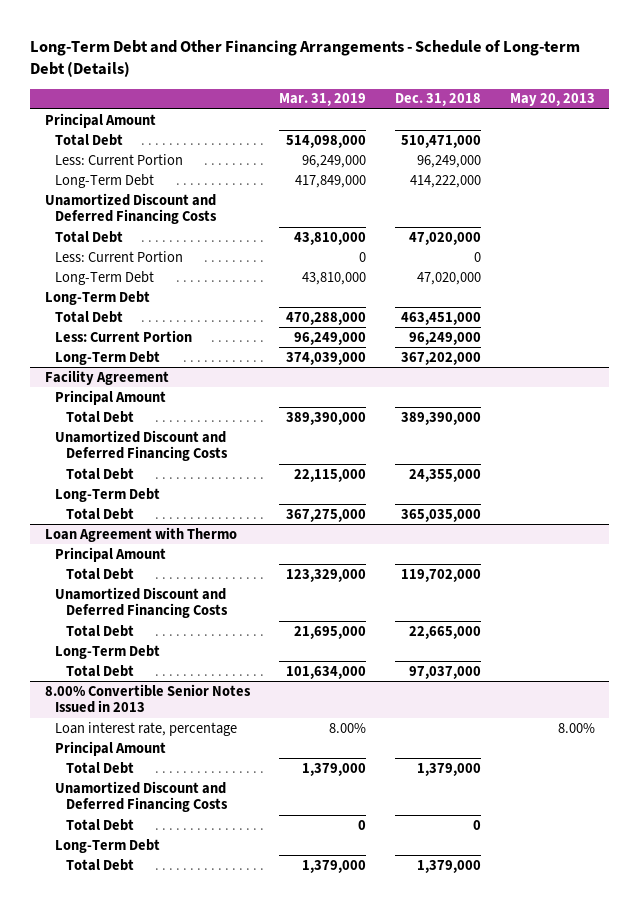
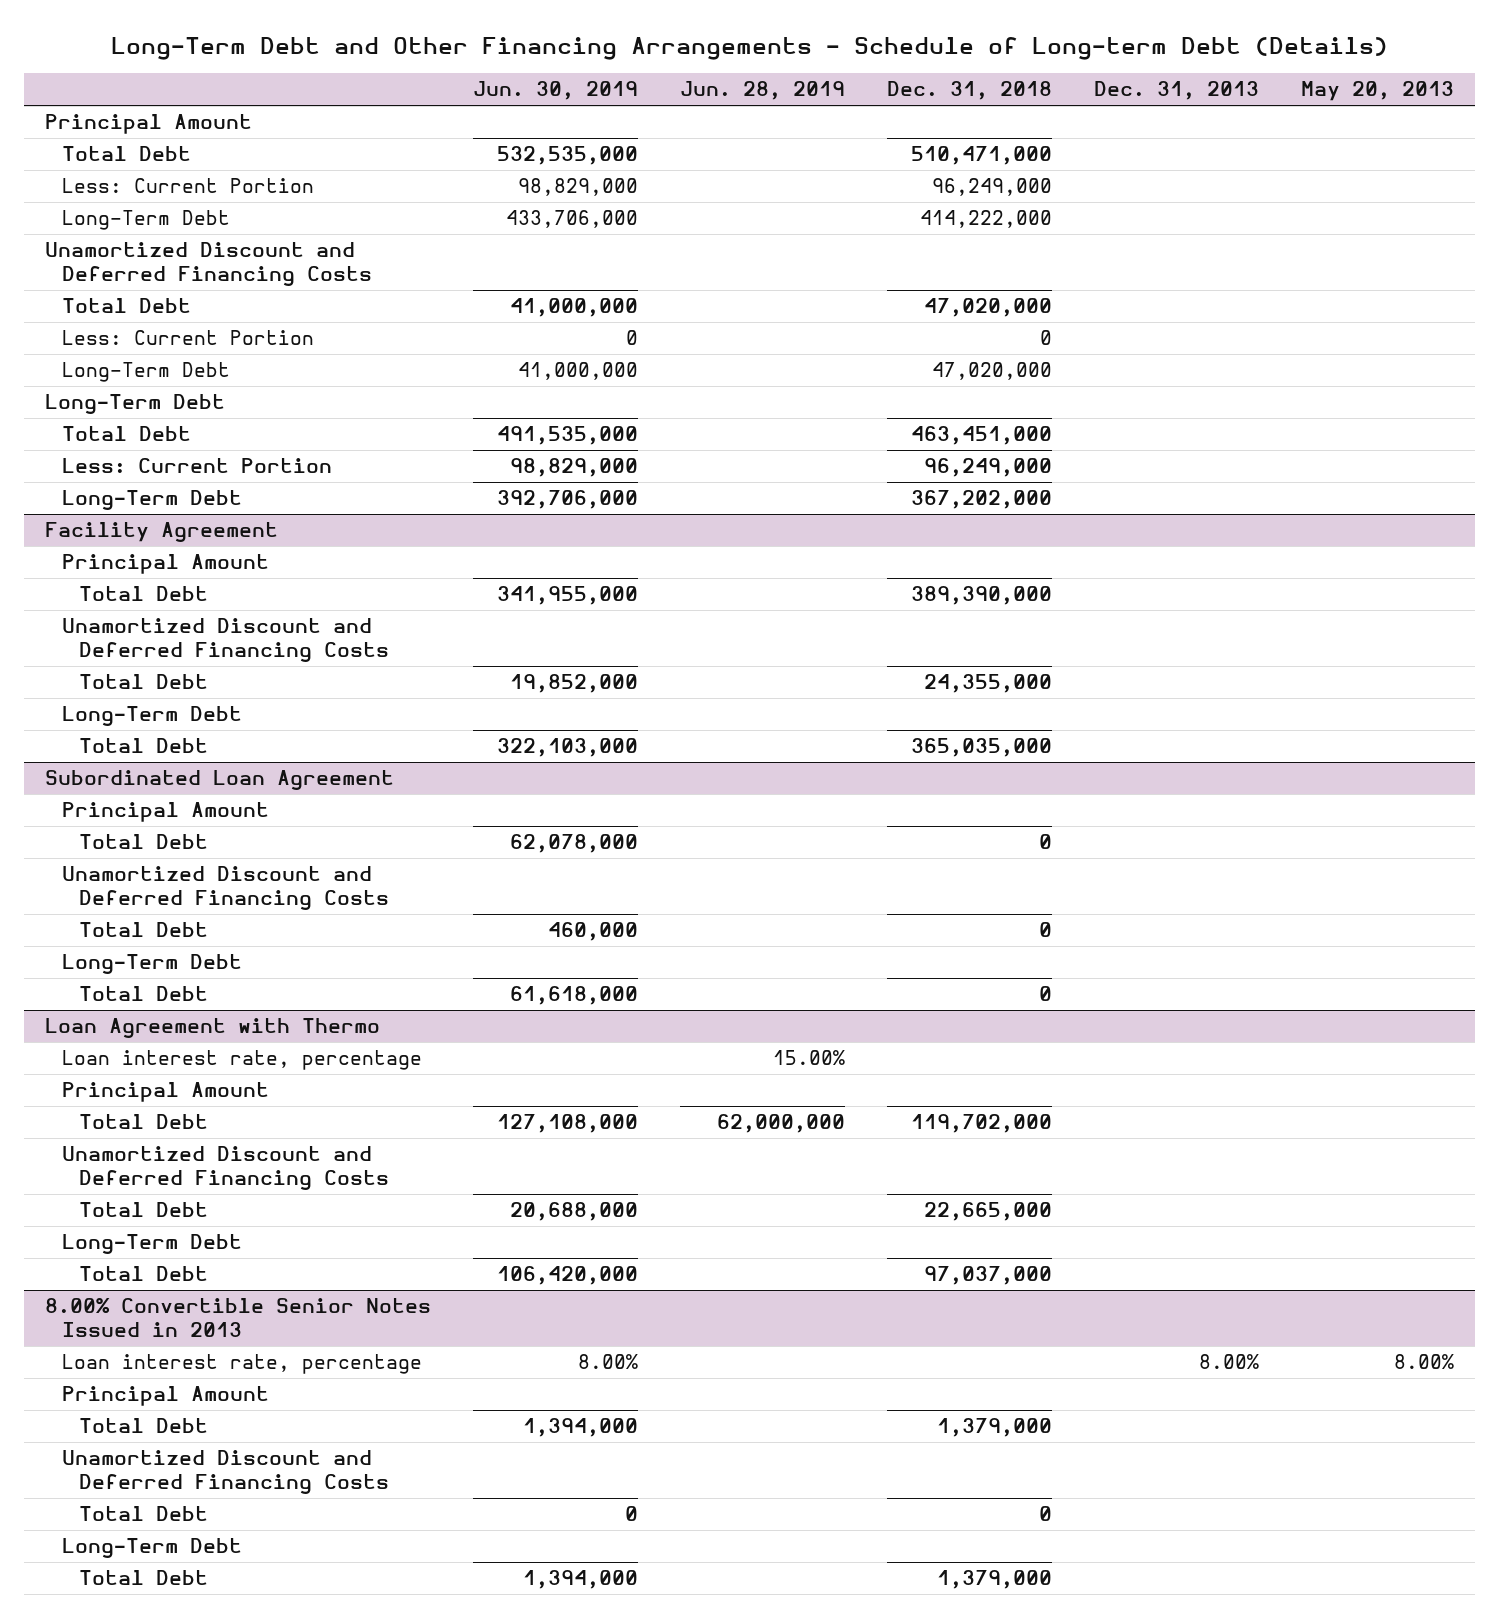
- | Mar. 31, 2019 | Dec. 31, 2018 | May 20, 2013
+ | Jun. 30, 2019 | Jun. 28, 2019 | Dec. 31, 2018 | Dec. 31, 2013 | May 20, 2013
+ Subordinated Loan Agreement
+ Principal Amount
+ Total Debt | 62,078,000 | | 0 | |
+ Unamortized Discount and Deferred Financing Costs
+ Total Debt | 460,000 | | 0 | |
+ Long-Term Debt
+ Total Debt | 61,618,000 | | 0 | |
@ Loan Agreement with Thermo
+ Loan interest rate, percentage | | 15.00% | | |

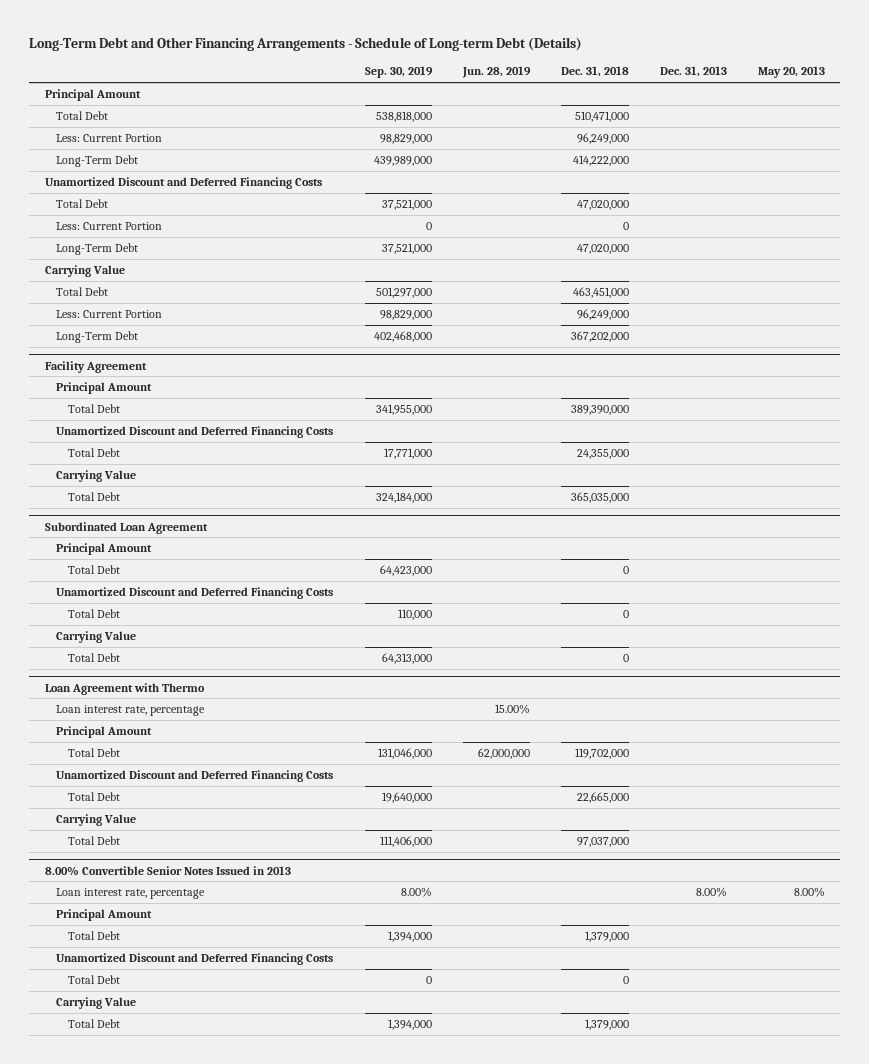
- | Jun. 30, 2019 | Jun. 28, 2019 | Dec. 31, 2018 | Dec. 31, 2013 | May 20, 2013
+ | Sep. 30, 2019 | Jun. 28, 2019 | Dec. 31, 2018 | Dec. 31, 2013 | May 20, 2013
- Long-Term Debt
+ Carrying Value
@ Facility Agreement
- Long-Term Debt
+ Carrying Value
@ Subordinated Loan Agreement
- Long-Term Debt
+ Carrying Value
@ Loan Agreement with Thermo
- Long-Term Debt
+ Carrying Value
@ 8.00% Convertible Senior Notes Issued in 2013
- Long-Term Debt
+ Carrying Value

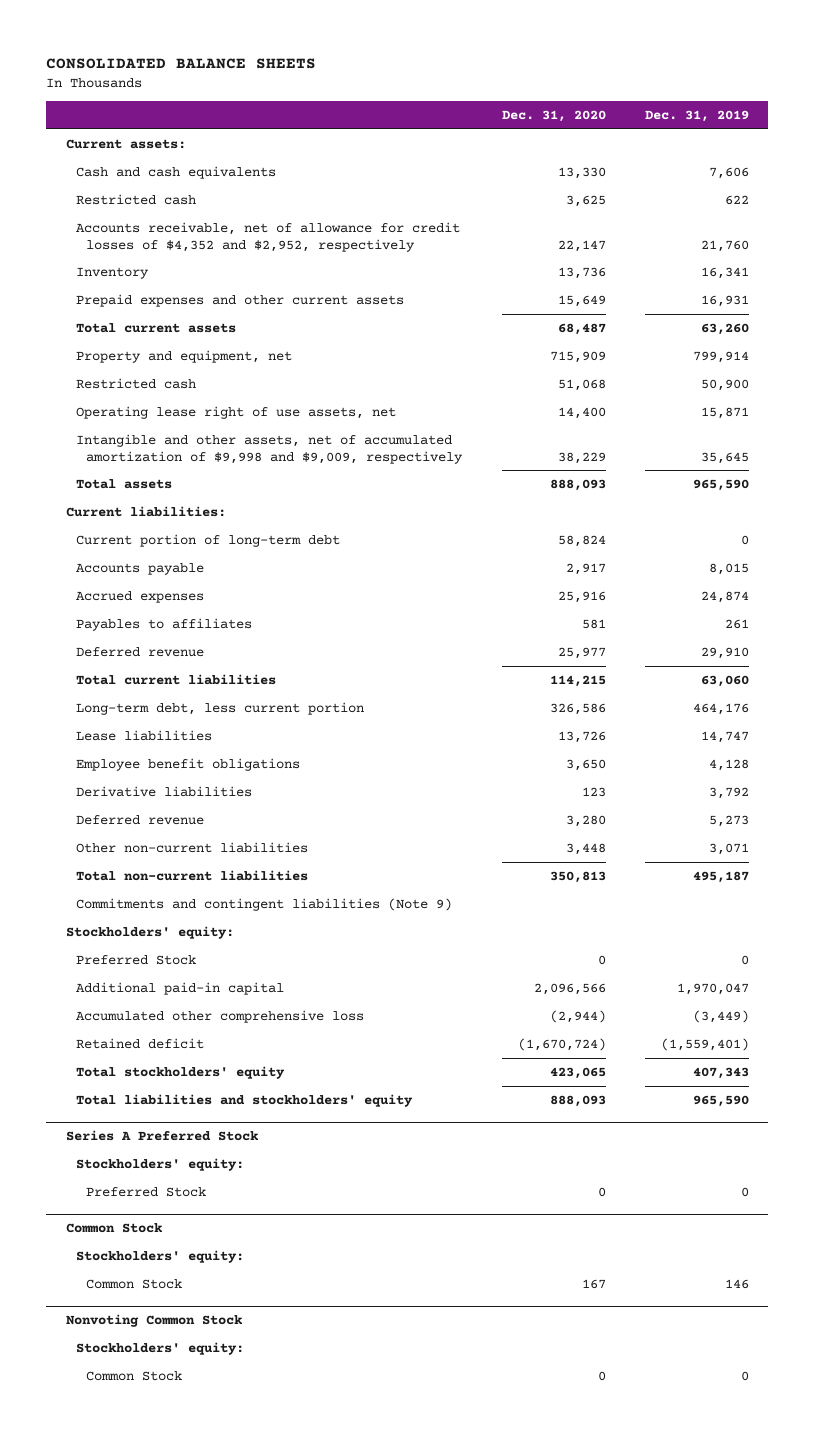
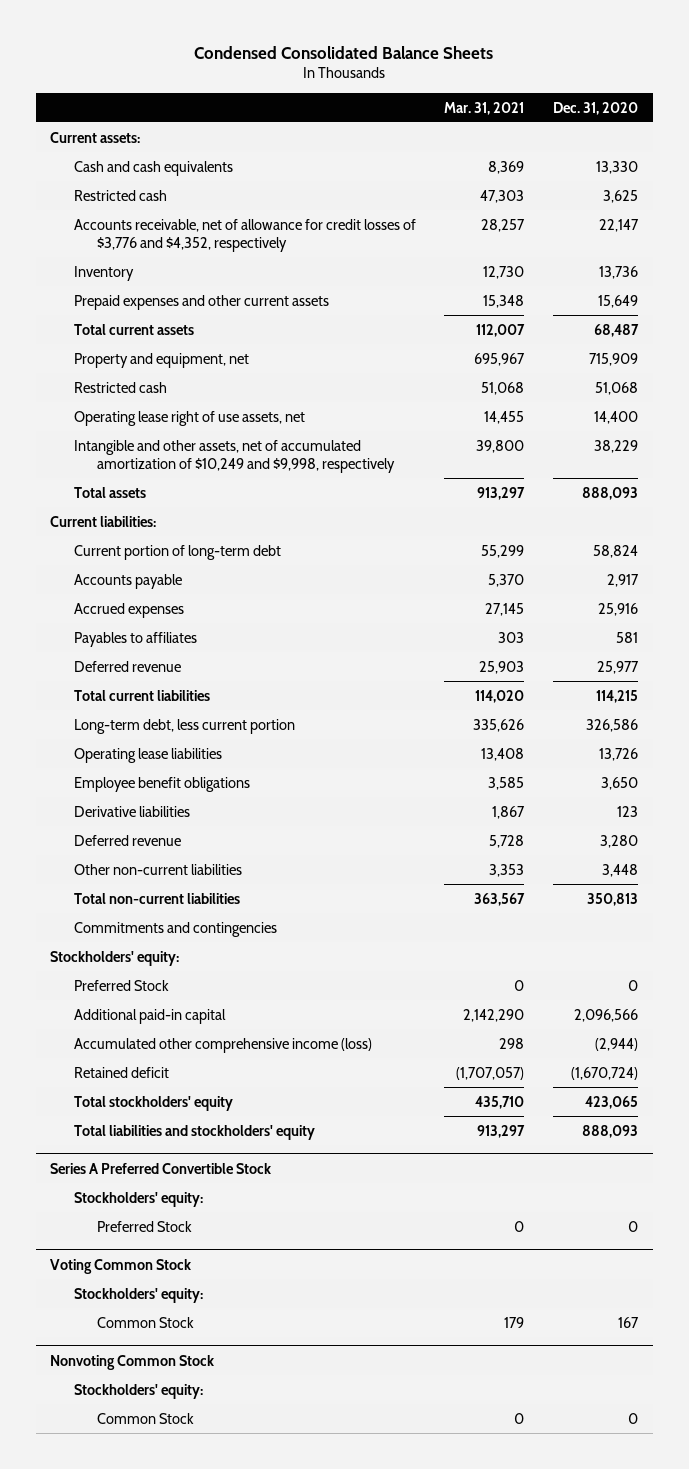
- CONSOLIDATED BALANCE SHEETS
+ Condensed Consolidated Balance Sheets
- | Dec. 31, 2020 | Dec. 31, 2019
+ | Mar. 31, 2021 | Dec. 31, 2020
- Accounts receivable, net of allowance for credit losses of $4,352 and $2,952, respectively | 22,147 | 21,760
+ Accounts receivable, net of allowance for credit losses of $3,776 and $4,352, respectively | 28,257 | 22,147
- Intangible and other assets, net of accumulated amortization of $9,998 and $9,009, respectively | 38,229 | 35,645
+ Intangible and other assets, net of accumulated amortization of $10,249 and $9,998, respectively | 39,800 | 38,229
- Lease liabilities | 13,726 | 14,747
+ Operating lease liabilities | 13,408 | 13,726
- Commitments and contingent liabilities (Note 9)
+ Commitments and contingencies
- Accumulated other comprehensive loss | (2,944) | (3,449)
+ Accumulated other comprehensive income (loss) | 298 | (2,944)
- Series A Preferred Stock
+ Series A Preferred Convertible Stock
- Common Stock
+ Voting Common Stock

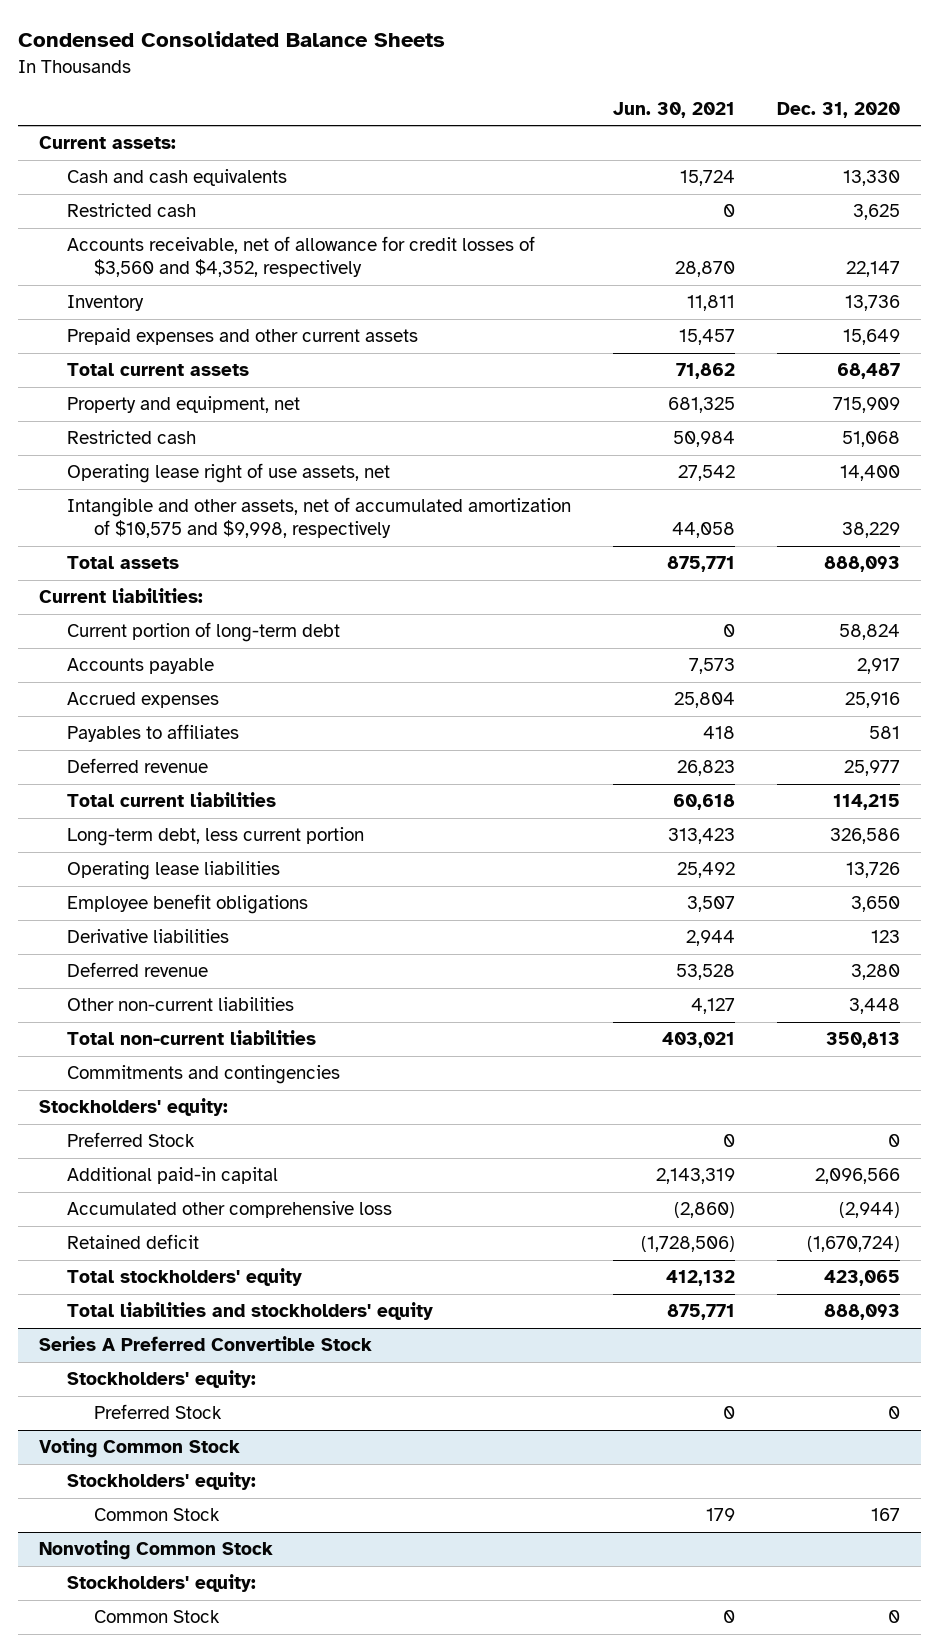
- | Mar. 31, 2021 | Dec. 31, 2020
+ | Jun. 30, 2021 | Dec. 31, 2020
- Accounts receivable, net of allowance for credit losses of $3,776 and $4,352, respectively | 28,257 | 22,147
+ Accounts receivable, net of allowance for credit losses of $3,560 and $4,352, respectively | 28,870 | 22,147
- Intangible and other assets, net of accumulated amortization of $10,249 and $9,998, respectively | 39,800 | 38,229
+ Intangible and other assets, net of accumulated amortization of $10,575 and $9,998, respectively | 44,058 | 38,229
- Accumulated other comprehensive income (loss) | 298 | (2,944)
+ Accumulated other comprehensive loss | (2,860) | (2,944)

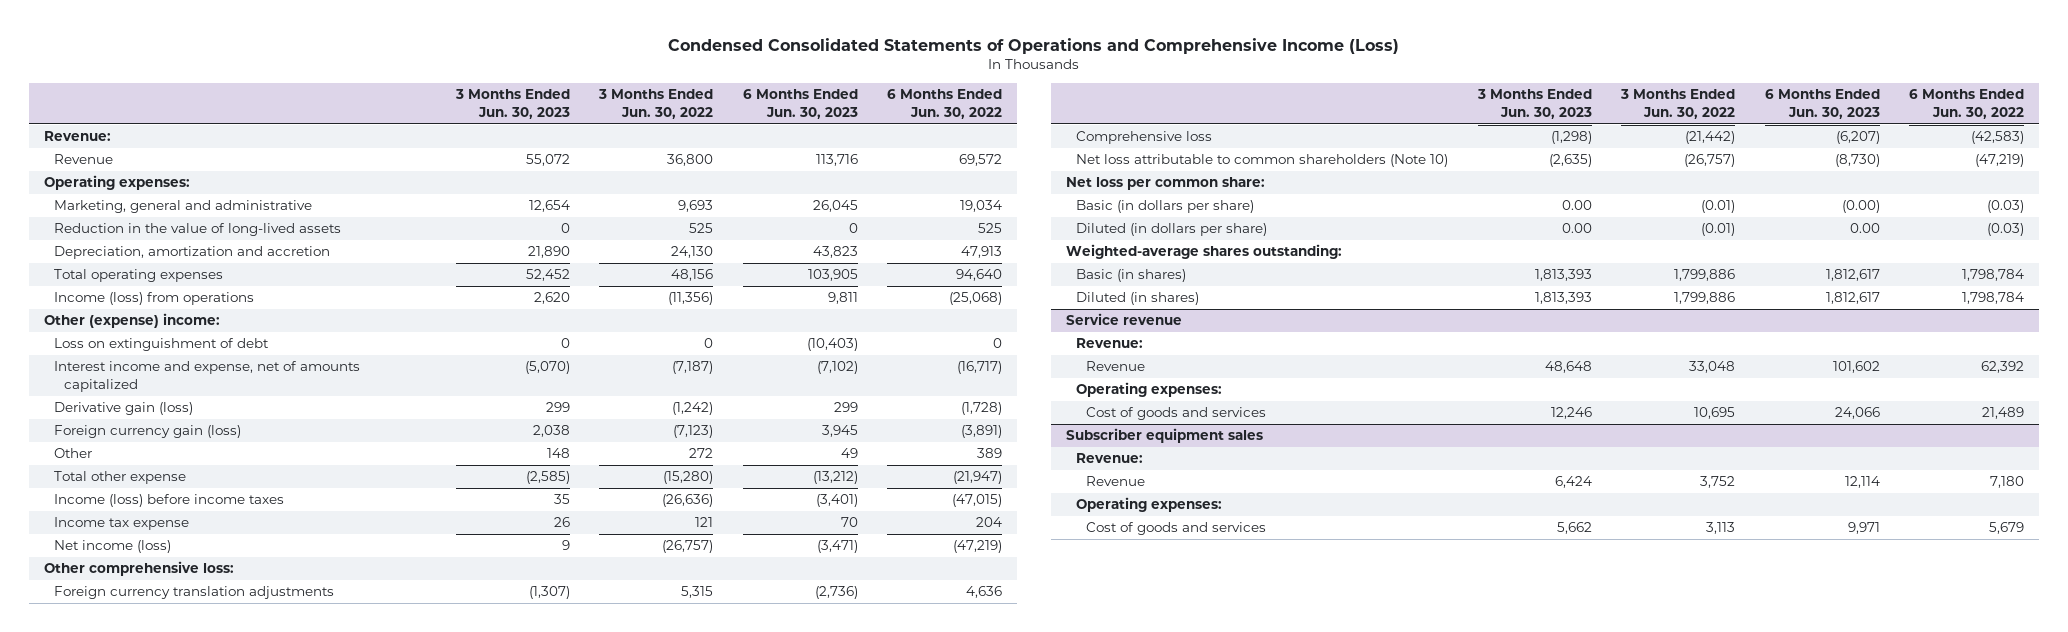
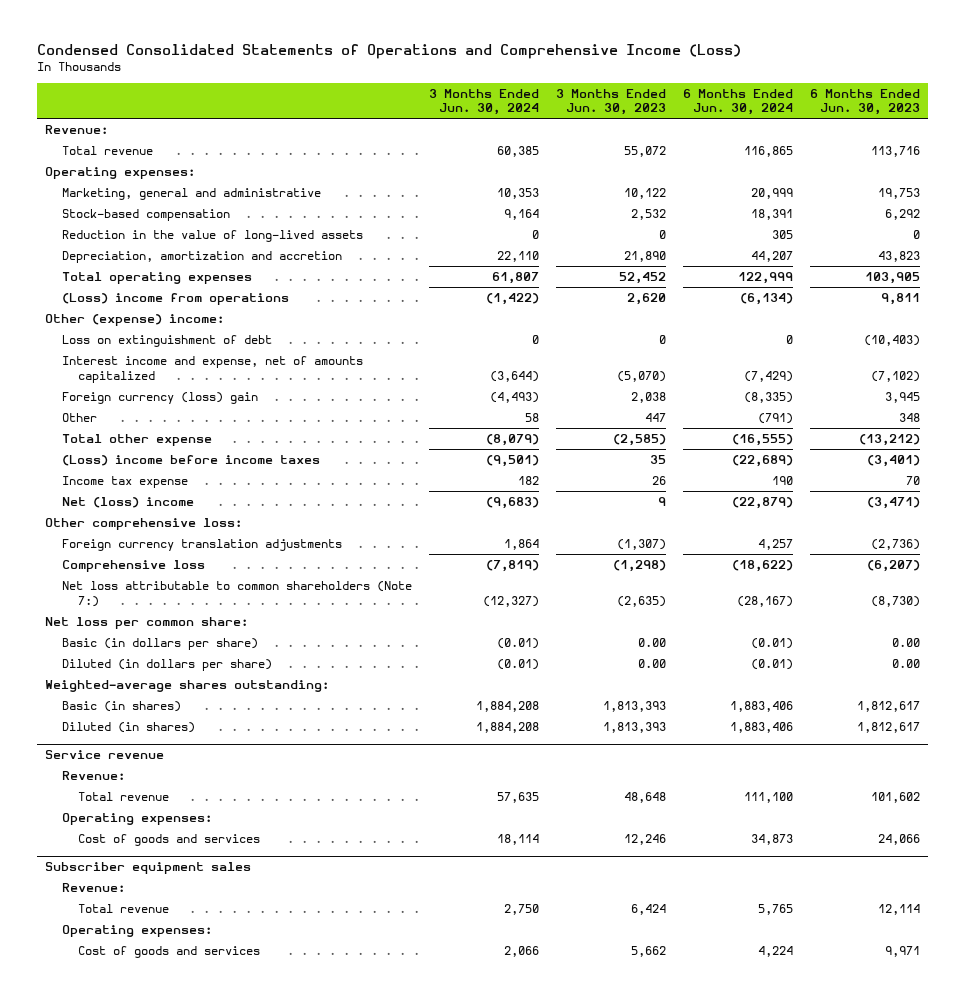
- | 3 Months Ended Jun. 30, 2023 | 3 Months Ended Jun. 30, 2022 | 6 Months Ended Jun. 30, 2023 | 6 Months Ended Jun. 30, 2022
+ | 3 Months Ended Jun. 30, 2024 | 3 Months Ended Jun. 30, 2023 | 6 Months Ended Jun. 30, 2024 | 6 Months Ended Jun. 30, 2023
- Revenue | 55,072 | 36,800 | 113,716 | 69,572
+ Total revenue | 60,385 | 55,072 | 116,865 | 113,716
- Marketing, general and administrative | 12,654 | 9,693 | 26,045 | 19,034
+ Marketing, general and administrative | 10,353 | 10,122 | 20,999 | 19,753
+ Stock-based compensation | 9,164 | 2,532 | 18,391 | 6,292
- Income (loss) from operations | 2,620 | (11,356) | 9,811 | (25,068)
+ (Loss) income from operations | (1,422) | 2,620 | (6,134) | 9,811
- Derivative gain (loss) | 299 | (1,242) | 299 | (1,728)
- Foreign currency gain (loss) | 2,038 | (7,123) | 3,945 | (3,891)
- Other | 148 | 272 | 49 | 389
+ Foreign currency (loss) gain | (4,493) | 2,038 | (8,335) | 3,945
+ Other | 58 | 447 | (791) | 348
- Income (loss) before income taxes | 35 | (26,636) | (3,401) | (47,015)
+ (Loss) income before income taxes | (9,501) | 35 | (22,689) | (3,401)
- Net income (loss) | 9 | (26,757) | (3,471) | (47,219)
+ Net (loss) income | (9,683) | 9 | (22,879) | (3,471)
- Net loss attributable to common shareholders (Note 10) | (2,635) | (26,757) | (8,730) | (47,219)
+ Net loss attributable to common shareholders (Note 7:) | (12,327) | (2,635) | (28,167) | (8,730)
- Basic (in dollars per share) | 0.00 | (0.01) | (0.00) | (0.03)
+ Basic (in dollars per share) | (0.01) | 0.00 | (0.01) | 0.00
@ Service revenue
- Revenue | 48,648 | 33,048 | 101,602 | 62,392
+ Total revenue | 57,635 | 48,648 | 111,100 | 101,602
@ Subscriber equipment sales
- Revenue | 6,424 | 3,752 | 12,114 | 7,180
+ Total revenue | 2,750 | 6,424 | 5,765 | 12,114

